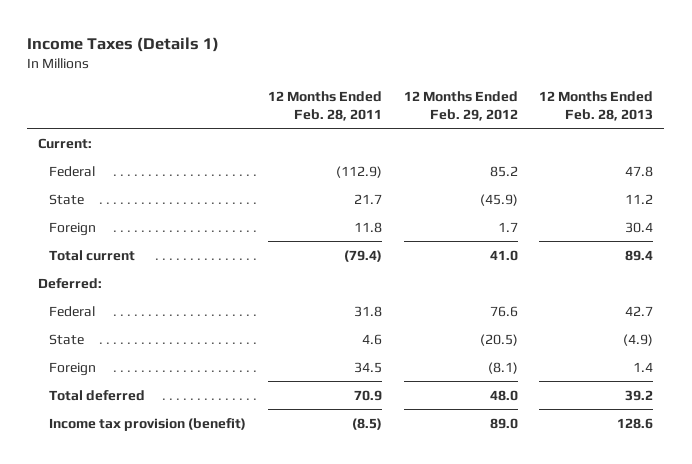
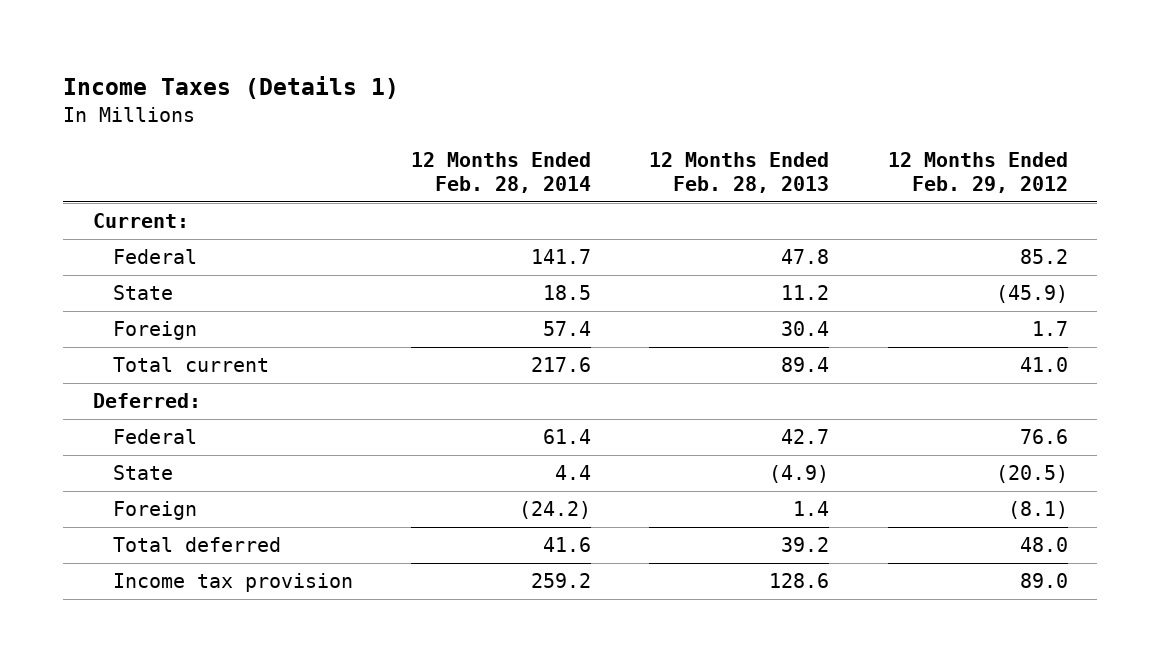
- | 12 Months Ended Feb. 28, 2011 | 12 Months Ended Feb. 29, 2012 | 12 Months Ended Feb. 28, 2013
+ | 12 Months Ended Feb. 28, 2014 | 12 Months Ended Feb. 28, 2013 | 12 Months Ended Feb. 29, 2012
- Income tax provision (benefit) | (8.5) | 89.0 | 128.6
+ Income tax provision | 259.2 | 128.6 | 89.0

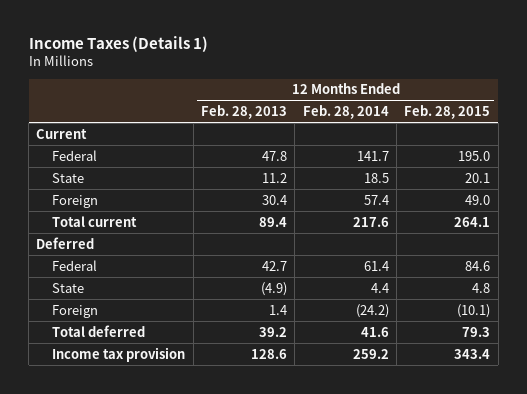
- | 12 Months Ended Feb. 28, 2014 | 12 Months Ended Feb. 28, 2013 | 12 Months Ended Feb. 29, 2012
+ | 12 Months Ended Feb. 28, 2013 | 12 Months Ended Feb. 28, 2014 | 12 Months Ended Feb. 28, 2015
- Current:
+ Current
- Deferred:
+ Deferred

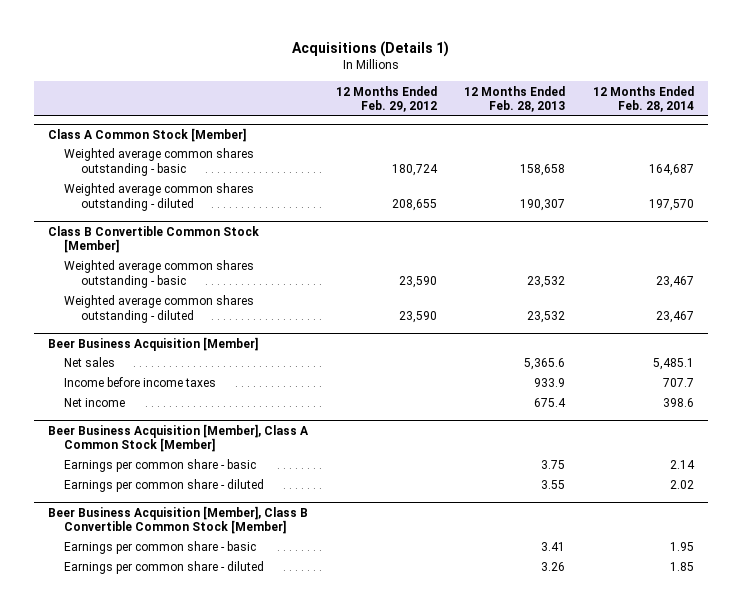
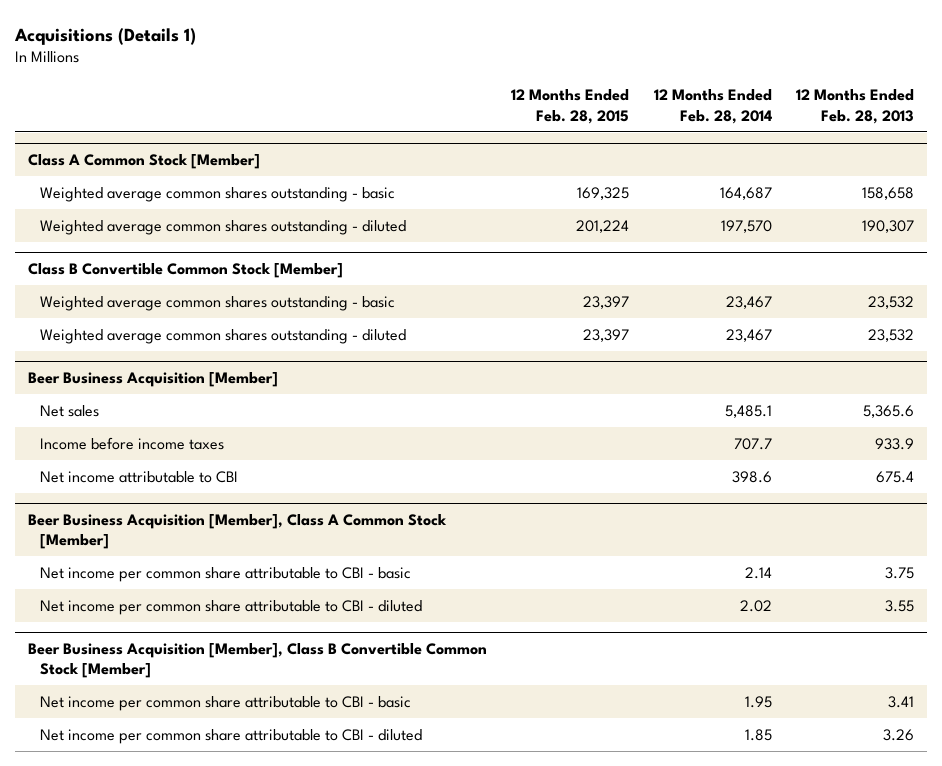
- | 12 Months Ended Feb. 29, 2012 | 12 Months Ended Feb. 28, 2013 | 12 Months Ended Feb. 28, 2014
+ | 12 Months Ended Feb. 28, 2015 | 12 Months Ended Feb. 28, 2014 | 12 Months Ended Feb. 28, 2013
@ Beer Business Acquisition [Member]
- Net income | | 675.4 | 398.6
+ Net income attributable to CBI | | 398.6 | 675.4
@ Beer Business Acquisition [Member], Class A Common Stock [Member]
- Earnings per common share - basic | | 3.75 | 2.14
- Earnings per common share - diluted | | 3.55 | 2.02
+ Net income per common share attributable to CBI - basic | | 2.14 | 3.75
+ Net income per common share attributable to CBI - diluted | | 2.02 | 3.55
@ Beer Business Acquisition [Member], Class B Convertible Common Stock [Member]
- Earnings per common share - basic | | 3.41 | 1.95
- Earnings per common share - diluted | | 3.26 | 1.85
+ Net income per common share attributable to CBI - basic | | 1.95 | 3.41
+ Net income per common share attributable to CBI - diluted | | 1.85 | 3.26

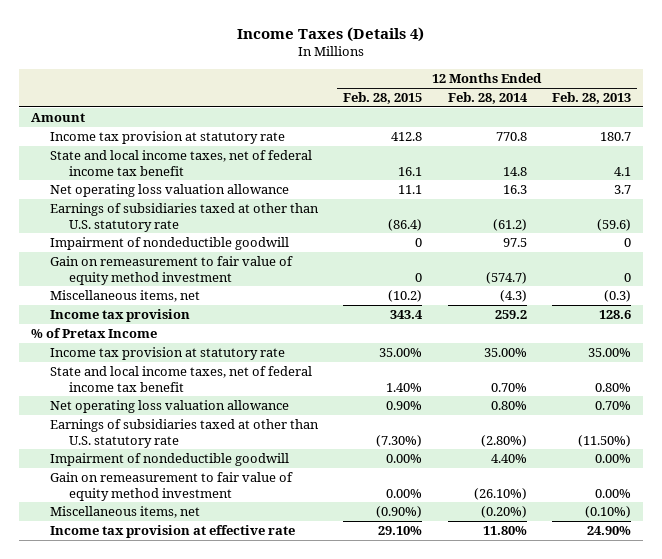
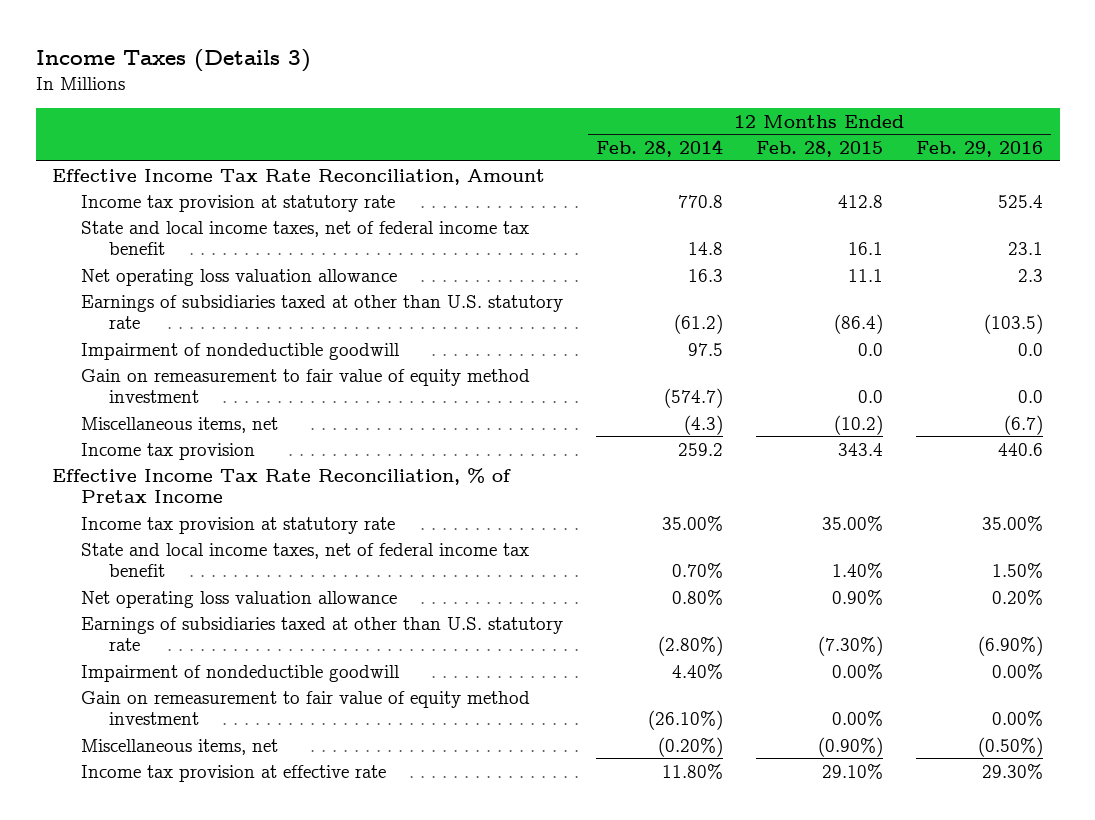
- Income Taxes (Details 4)
+ Income Taxes (Details 3)
- | 12 Months Ended Feb. 28, 2015 | 12 Months Ended Feb. 28, 2014 | 12 Months Ended Feb. 28, 2013
+ | 12 Months Ended Feb. 28, 2014 | 12 Months Ended Feb. 28, 2015 | 12 Months Ended Feb. 29, 2016
- Amount
+ Effective Income Tax Rate Reconciliation, Amount
- Impairment of nondeductible goodwill | 0 | 97.5 | 0
- Gain on remeasurement to fair value of equity method investment | 0 | (574.7) | 0
+ Impairment of nondeductible goodwill | 97.5 | 0.0 | 0.0
+ Gain on remeasurement to fair value of equity method investment | (574.7) | 0.0 | 0.0
- % of Pretax Income
+ Effective Income Tax Rate Reconciliation, % of Pretax Income

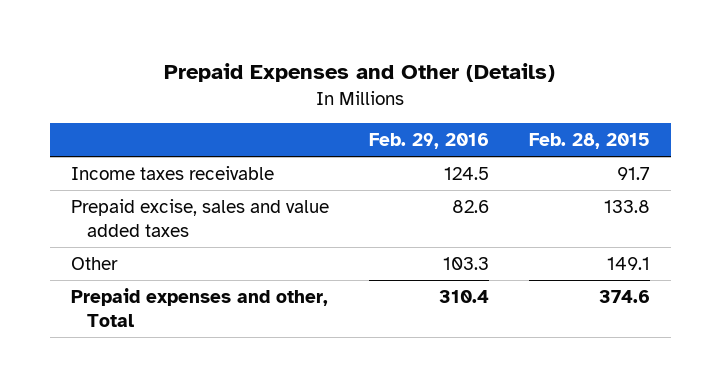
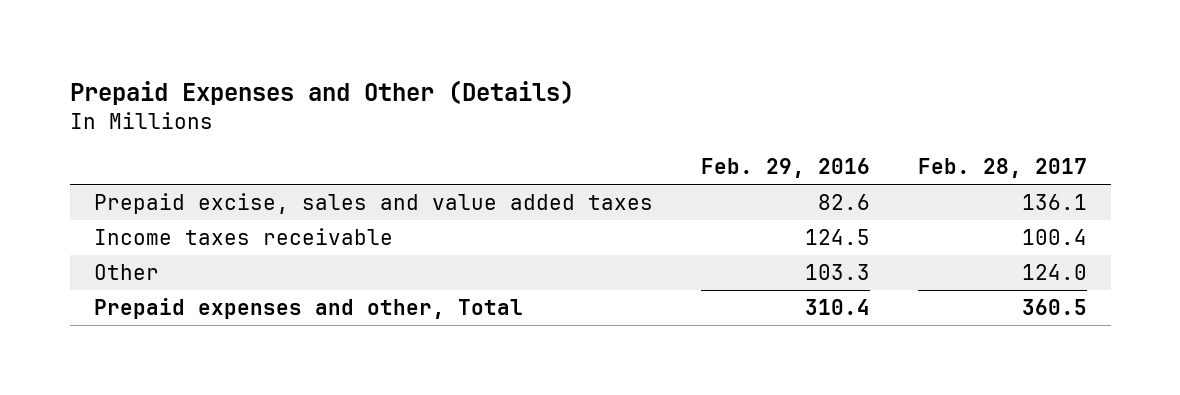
- | Feb. 29, 2016 | Feb. 28, 2015
+ | Feb. 29, 2016 | Feb. 28, 2017
moved down: Income taxes receivable | 124.5 | 100.4

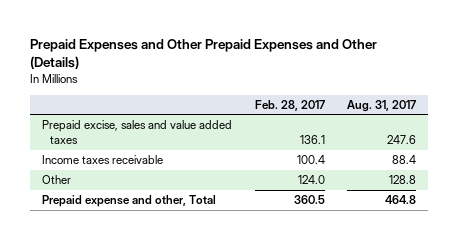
- Prepaid Expenses and Other (Details)
+ Prepaid Expenses and Other Prepaid Expenses and Other (Details)
- | Feb. 29, 2016 | Feb. 28, 2017
+ | Feb. 28, 2017 | Aug. 31, 2017
- Prepaid expenses and other, Total | 310.4 | 360.5
+ Prepaid expense and other, Total | 360.5 | 464.8

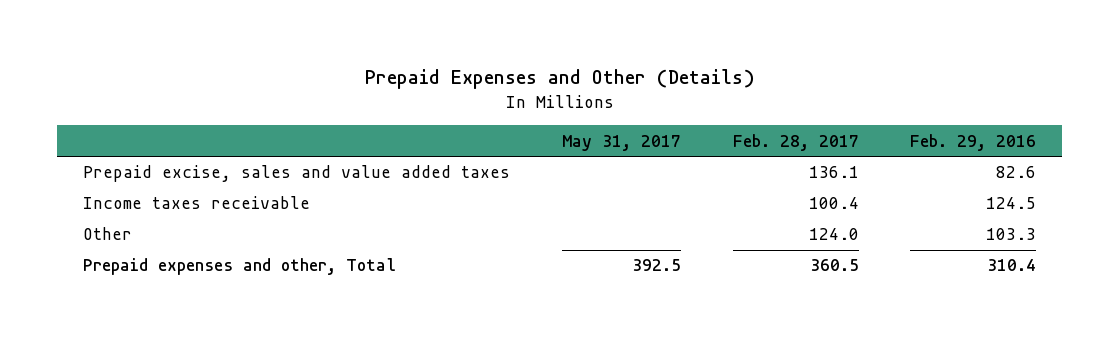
- Prepaid Expenses and Other Prepaid Expenses and Other (Details)
+ Prepaid Expenses and Other (Details)
- | Feb. 28, 2017 | Aug. 31, 2017
+ | May 31, 2017 | Feb. 28, 2017 | Feb. 29, 2016
- Prepaid expense and other, Total | 360.5 | 464.8
+ Prepaid expenses and other, Total | 392.5 | 360.5 | 310.4

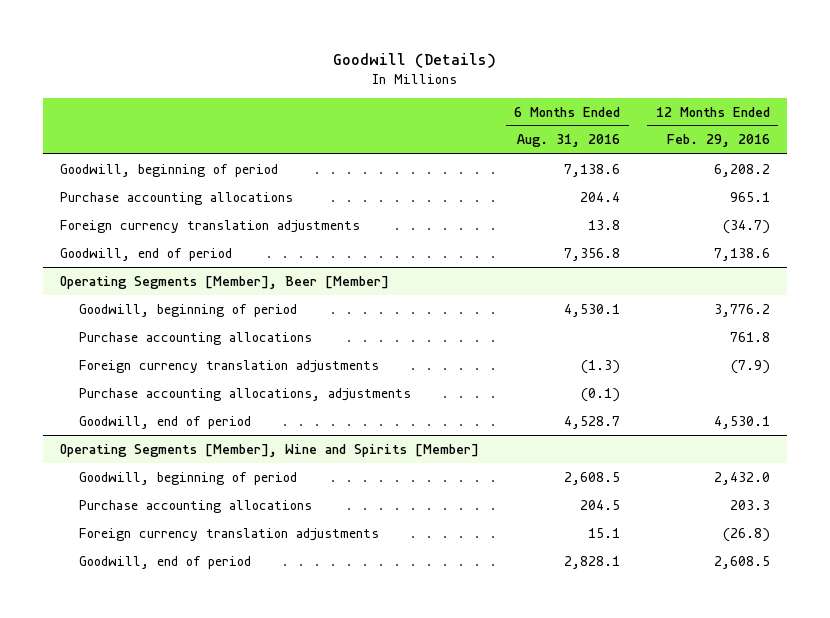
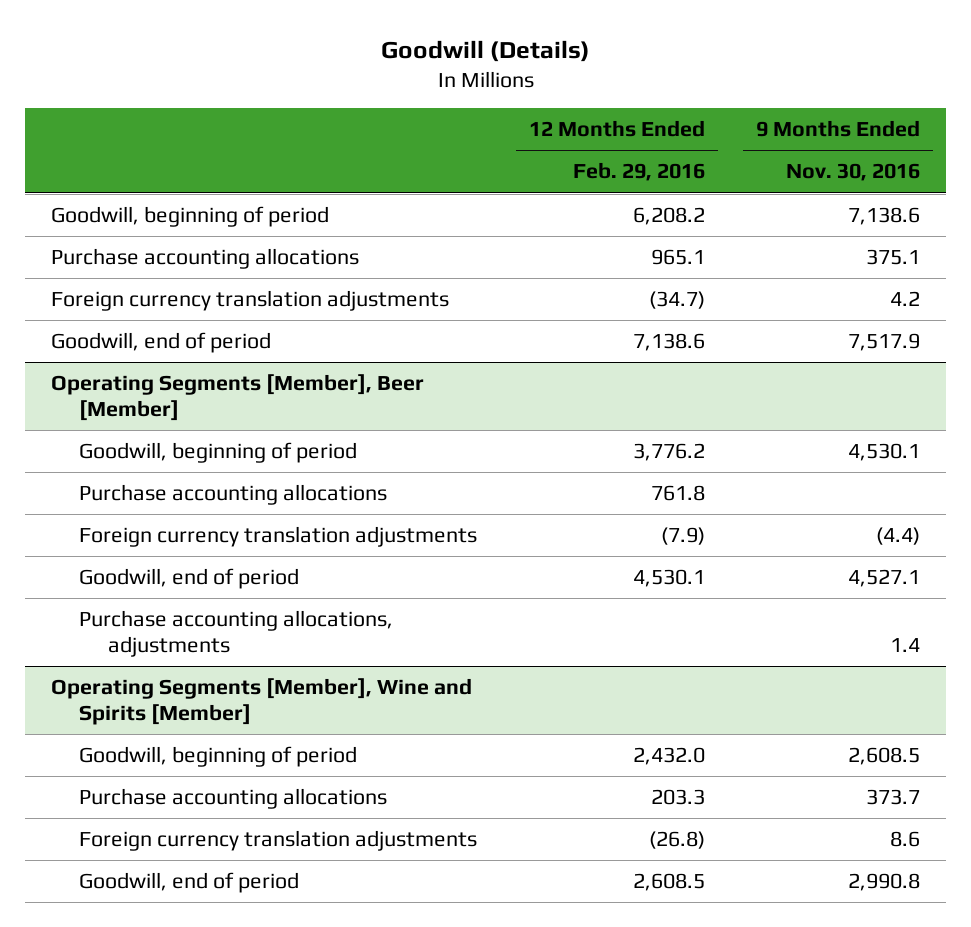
- | 6 Months Ended Aug. 31, 2016 | 12 Months Ended Feb. 29, 2016
+ | 12 Months Ended Feb. 29, 2016 | 9 Months Ended Nov. 30, 2016
@ Operating Segments [Member], Beer [Member]
moved down: Purchase accounting allocations, adjustments | | 1.4

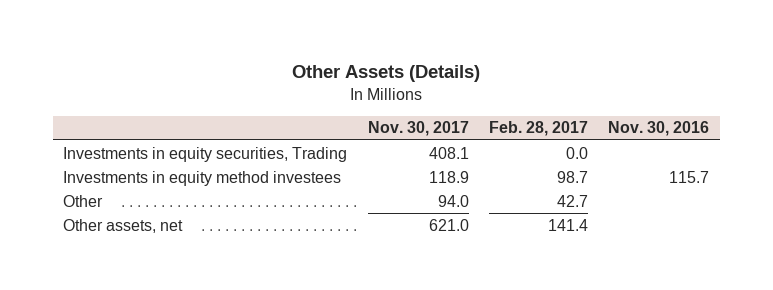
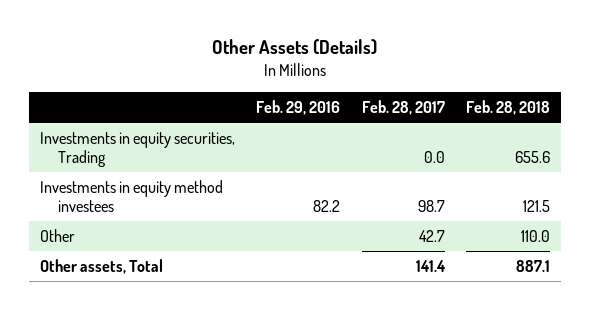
- | Nov. 30, 2017 | Feb. 28, 2017 | Nov. 30, 2016
+ | Feb. 29, 2016 | Feb. 28, 2017 | Feb. 28, 2018
- Other assets, net | 621.0 | 141.4 |
+ Other assets, Total | | 141.4 | 887.1

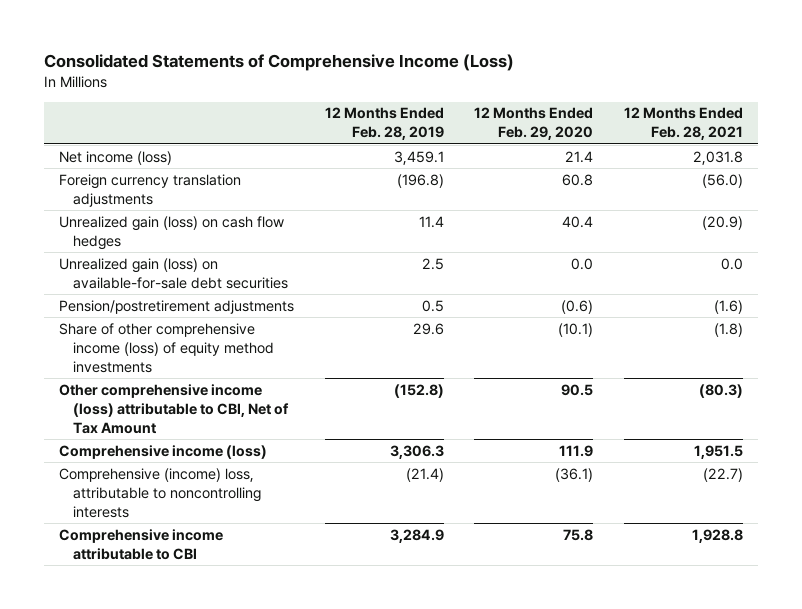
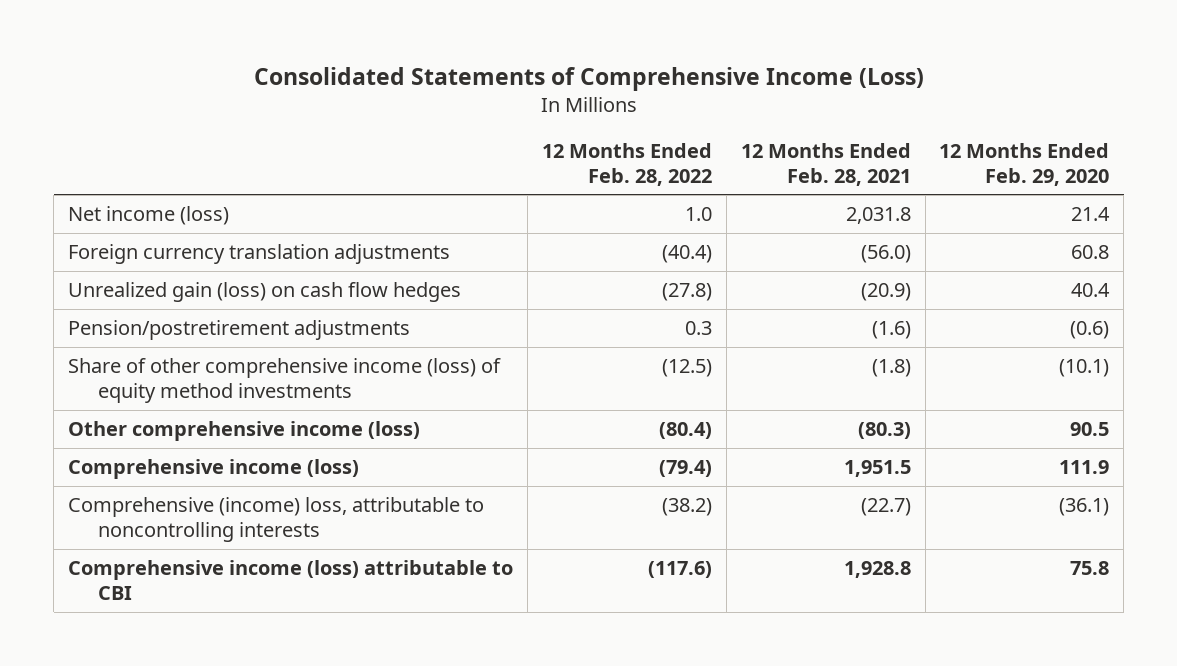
- | 12 Months Ended Feb. 28, 2019 | 12 Months Ended Feb. 29, 2020 | 12 Months Ended Feb. 28, 2021
+ | 12 Months Ended Feb. 28, 2022 | 12 Months Ended Feb. 28, 2021 | 12 Months Ended Feb. 29, 2020
- Unrealized gain (loss) on available-for-sale debt securities | 2.5 | 0.0 | 0.0
- Other comprehensive income (loss) attributable to CBI, Net of Tax Amount | (152.8) | 90.5 | (80.3)
+ Other comprehensive income (loss) | (80.4) | (80.3) | 90.5
- Comprehensive income attributable to CBI | 3,284.9 | 75.8 | 1,928.8
+ Comprehensive income (loss) attributable to CBI | (117.6) | 1,928.8 | 75.8

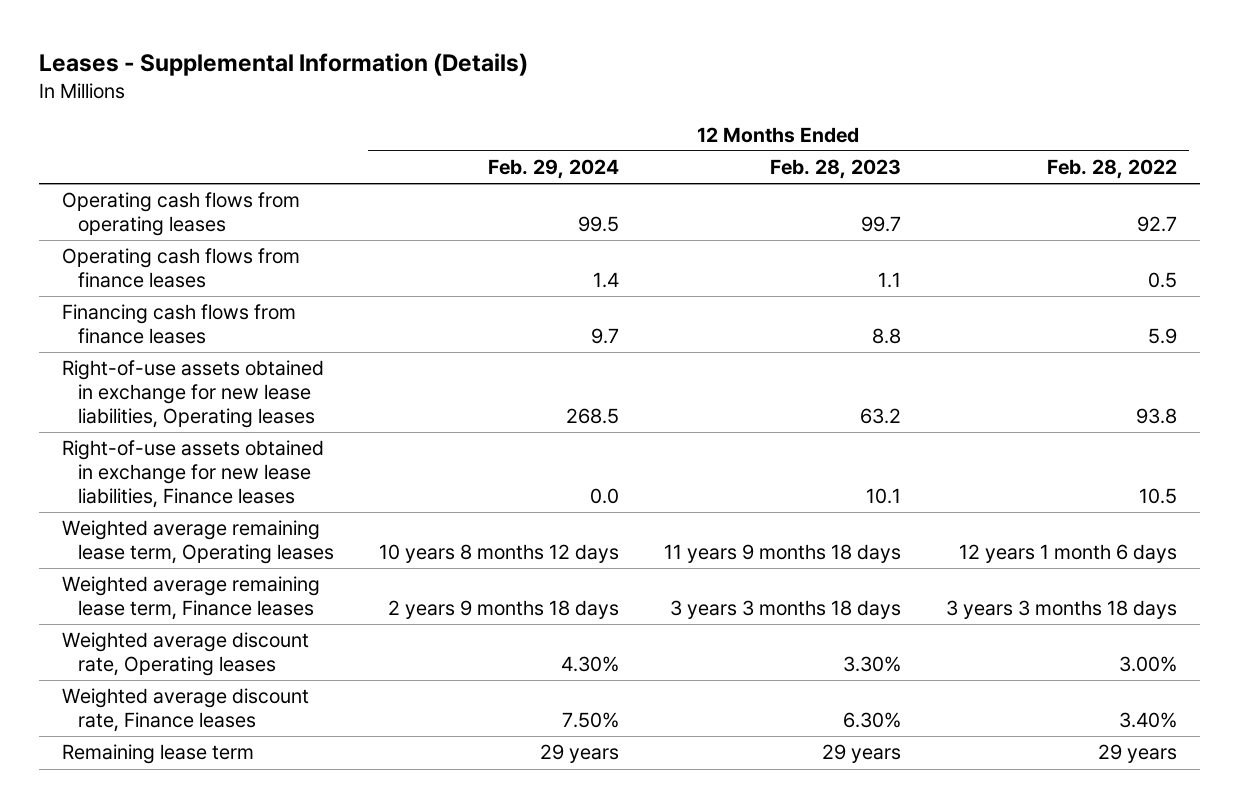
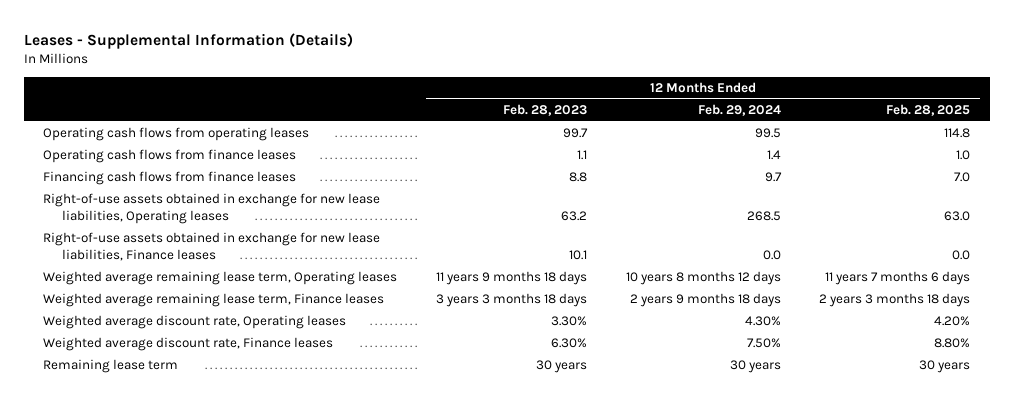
- | 12 Months Ended Feb. 29, 2024 | 12 Months Ended Feb. 28, 2023 | 12 Months Ended Feb. 28, 2022
+ | 12 Months Ended Feb. 28, 2023 | 12 Months Ended Feb. 29, 2024 | 12 Months Ended Feb. 28, 2025
- Remaining lease term | 29 years | 29 years | 29 years
+ Remaining lease term | 30 years | 30 years | 30 years

